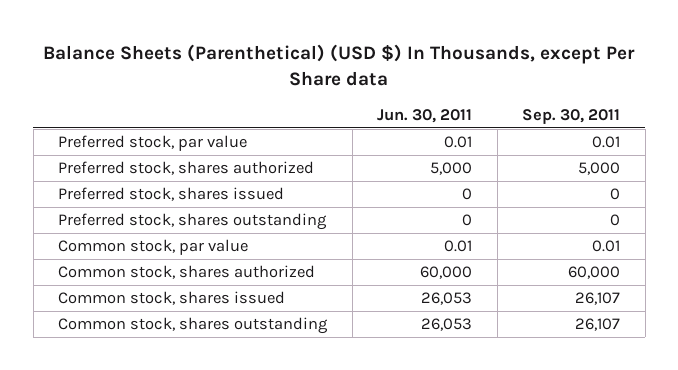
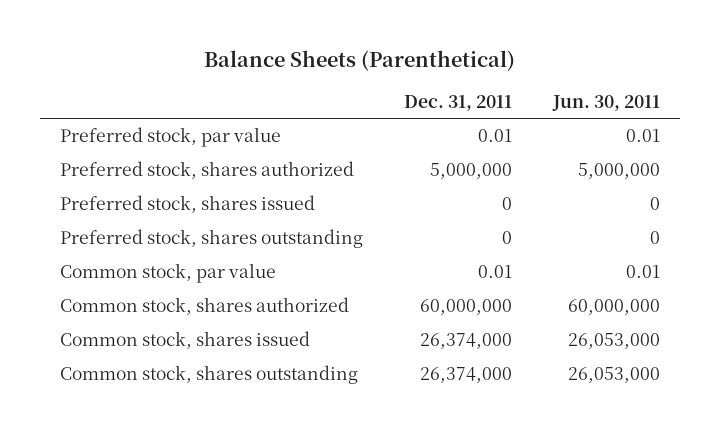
- Balance Sheets (Parenthetical) (USD $) In Thousands, except Per Share data
+ Balance Sheets (Parenthetical)
- | Jun. 30, 2011 | Sep. 30, 2011
+ | Dec. 31, 2011 | Jun. 30, 2011
- Preferred stock, shares authorized | 5,000 | 5,000
+ Preferred stock, shares authorized | 5,000,000 | 5,000,000
- Common stock, shares authorized | 60,000 | 60,000
- Common stock, shares issued | 26,053 | 26,107
- Common stock, shares outstanding | 26,053 | 26,107
+ Common stock, shares authorized | 60,000,000 | 60,000,000
+ Common stock, shares issued | 26,374,000 | 26,053,000
+ Common stock, shares outstanding | 26,374,000 | 26,053,000

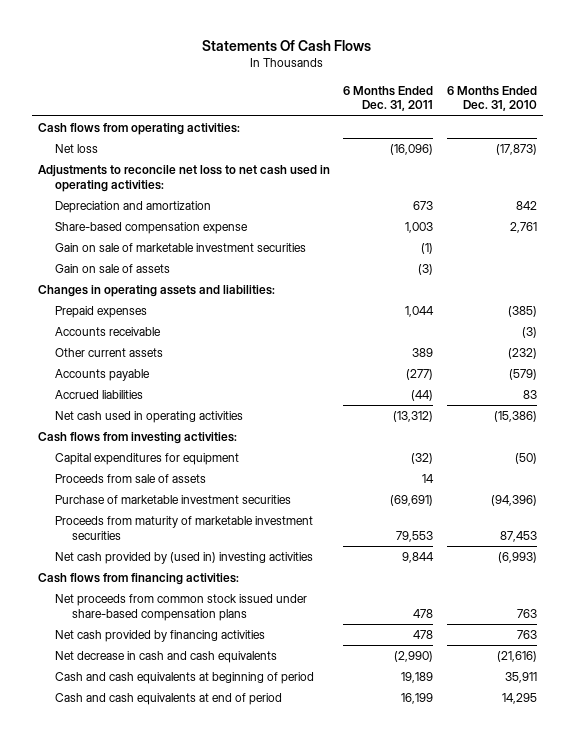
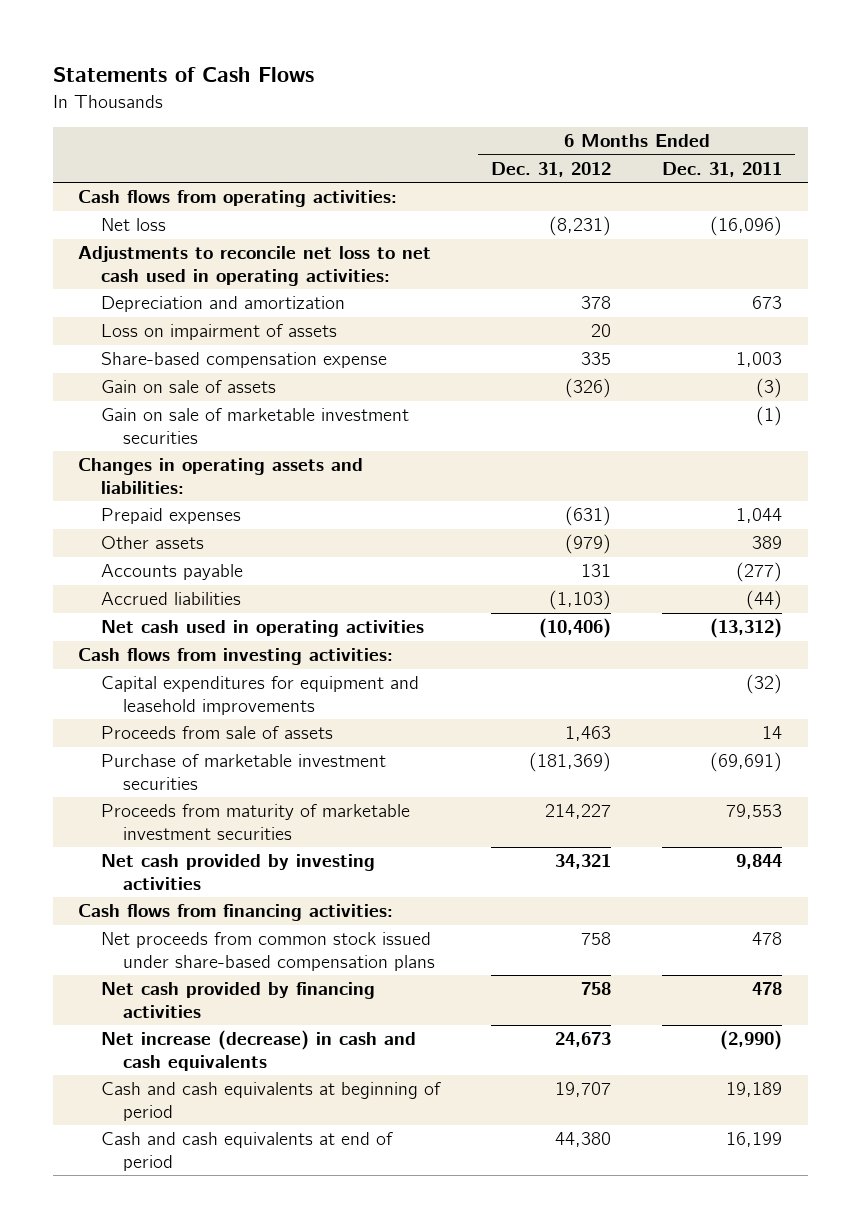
- Statements Of Cash Flows
+ Statements of Cash Flows
- | 6 Months Ended Dec. 31, 2011 | 6 Months Ended Dec. 31, 2010
+ | 6 Months Ended Dec. 31, 2012 | 6 Months Ended Dec. 31, 2011
+ Loss on impairment of assets | 20 |
moved down: Gain on sale of marketable investment securities | | (1)
- Accounts receivable | | (3)
- Other current assets | 389 | (232)
+ Other assets | (979) | 389
- Capital expenditures for equipment | (32) | (50)
+ Capital expenditures for equipment and leasehold improvements | | (32)
- Net cash provided by (used in) investing activities | 9,844 | (6,993)
+ Net cash provided by investing activities | 34,321 | 9,844
- Net decrease in cash and cash equivalents | (2,990) | (21,616)
+ Net increase (decrease) in cash and cash equivalents | 24,673 | (2,990)

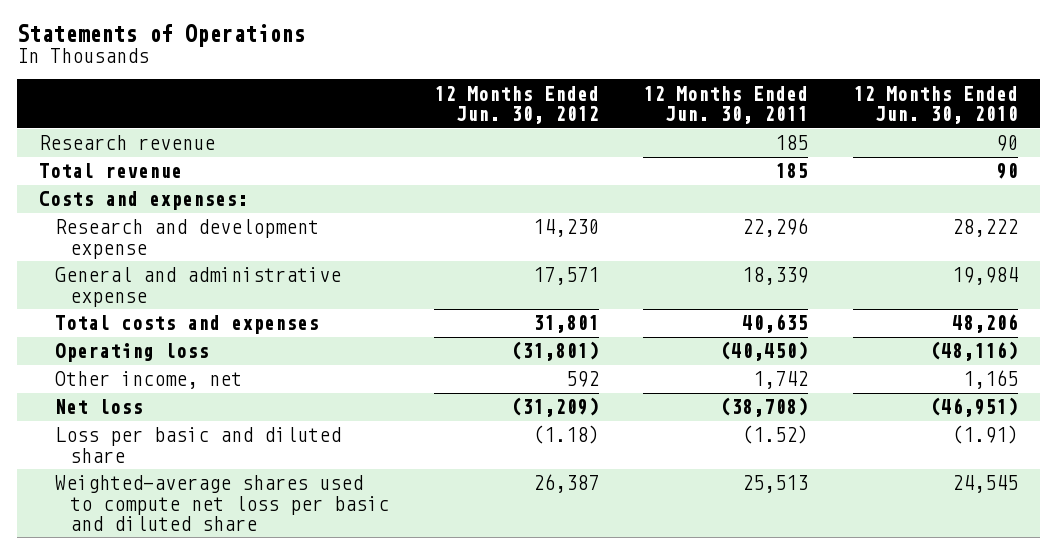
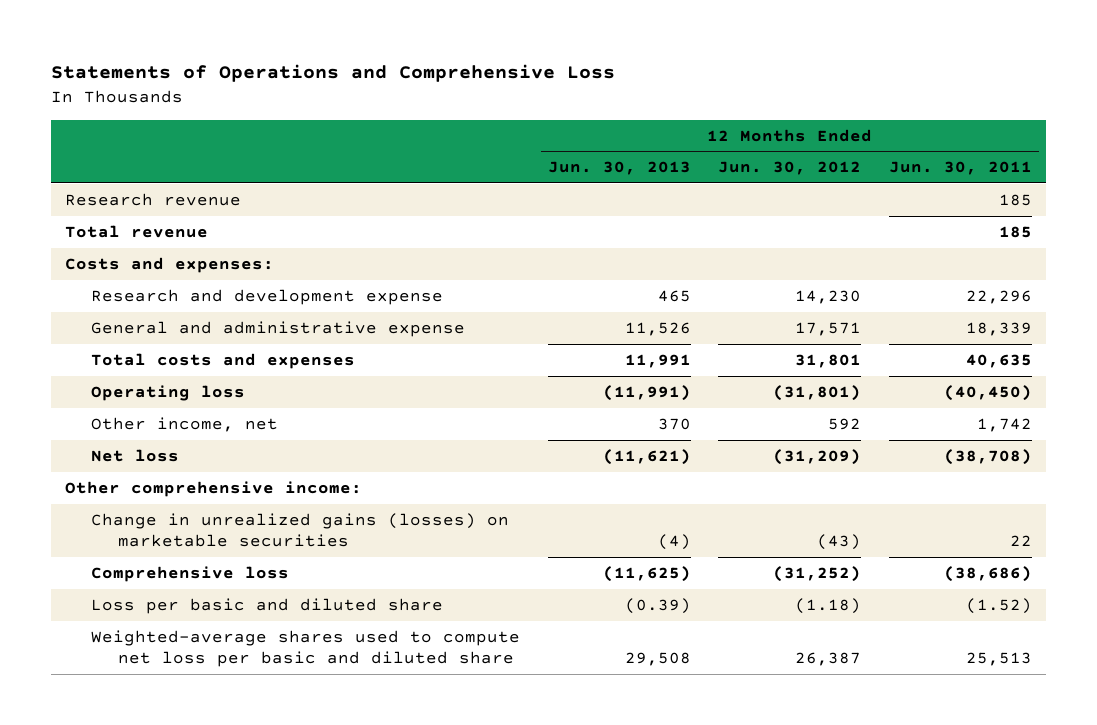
- Statements of Operations
+ Statements of Operations and Comprehensive Loss
- | 12 Months Ended Jun. 30, 2012 | 12 Months Ended Jun. 30, 2011 | 12 Months Ended Jun. 30, 2010
+ | 12 Months Ended Jun. 30, 2013 | 12 Months Ended Jun. 30, 2012 | 12 Months Ended Jun. 30, 2011
+ Other comprehensive income:
+ Change in unrealized gains (losses) on marketable securities | (4) | (43) | 22
+ Comprehensive loss | (11,625) | (31,252) | (38,686)

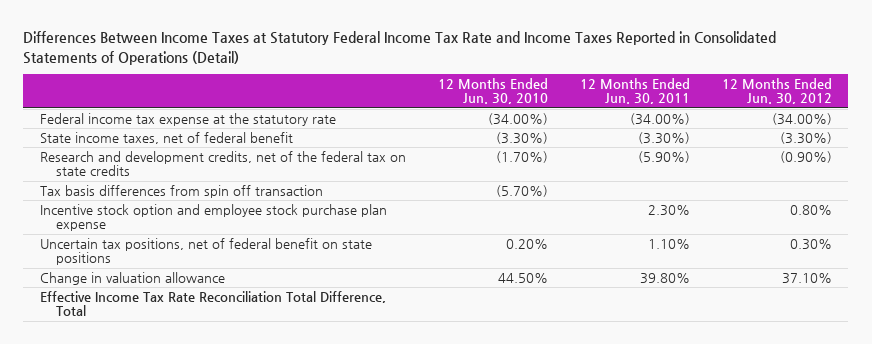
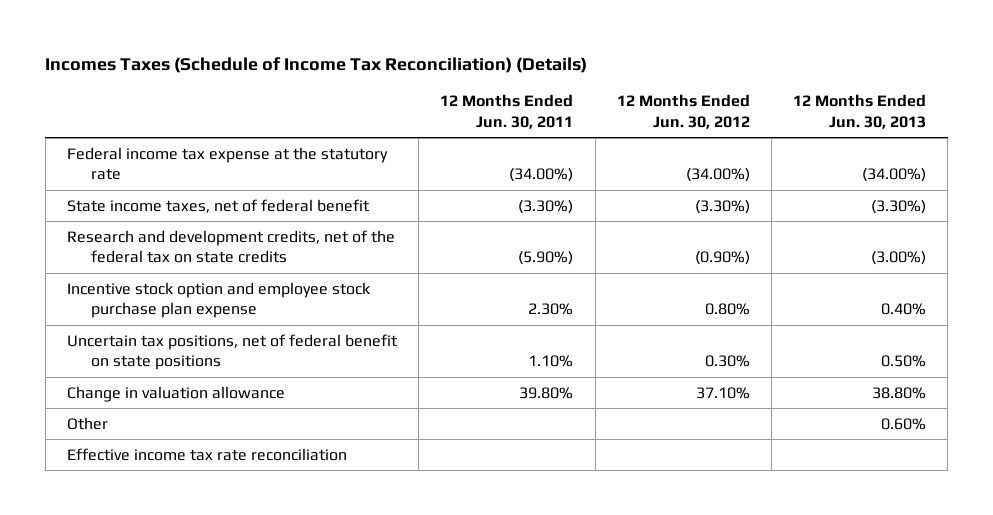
- Differences Between Income Taxes at Statutory Federal Income Tax Rate and Income Taxes Reported in Consolidated Statements of Operations (Detail)
+ Incomes Taxes (Schedule of Income Tax Reconciliation) (Details)
- | 12 Months Ended Jun. 30, 2010 | 12 Months Ended Jun. 30, 2011 | 12 Months Ended Jun. 30, 2012
+ | 12 Months Ended Jun. 30, 2011 | 12 Months Ended Jun. 30, 2012 | 12 Months Ended Jun. 30, 2013
- Tax basis differences from spin off transaction | (5.70%) | |
- Effective Income Tax Rate Reconciliation Total Difference, Total
+ Other | | | 0.60%
+ Effective income tax rate reconciliation

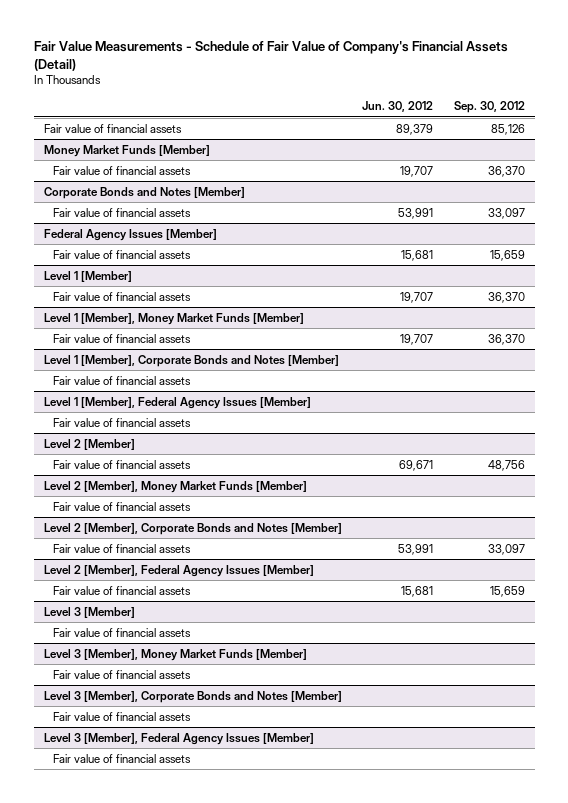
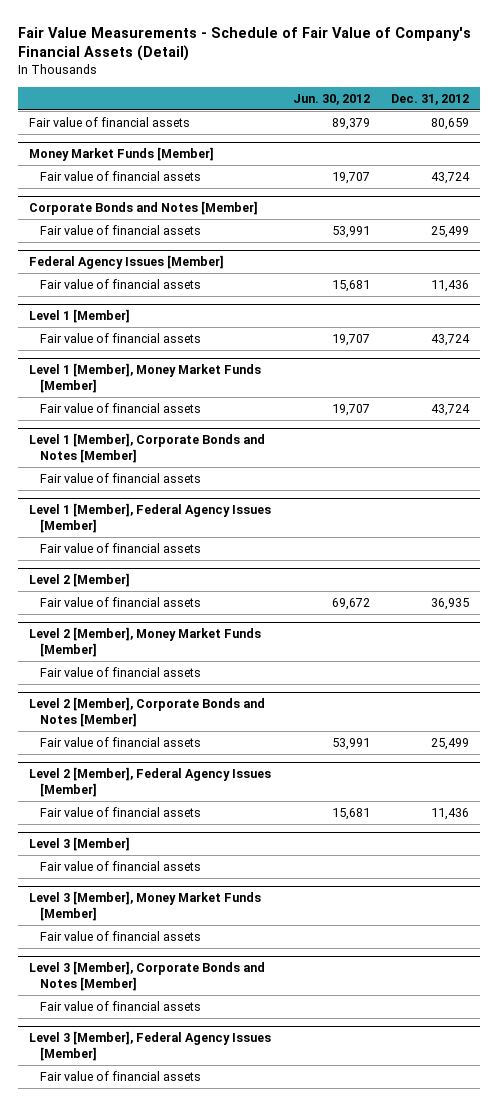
- | Jun. 30, 2012 | Sep. 30, 2012
+ | Jun. 30, 2012 | Dec. 31, 2012
@ Level 2 [Member]
- Fair value of financial assets | 69,671 | 48,756
+ Fair value of financial assets | 69,672 | 36,935

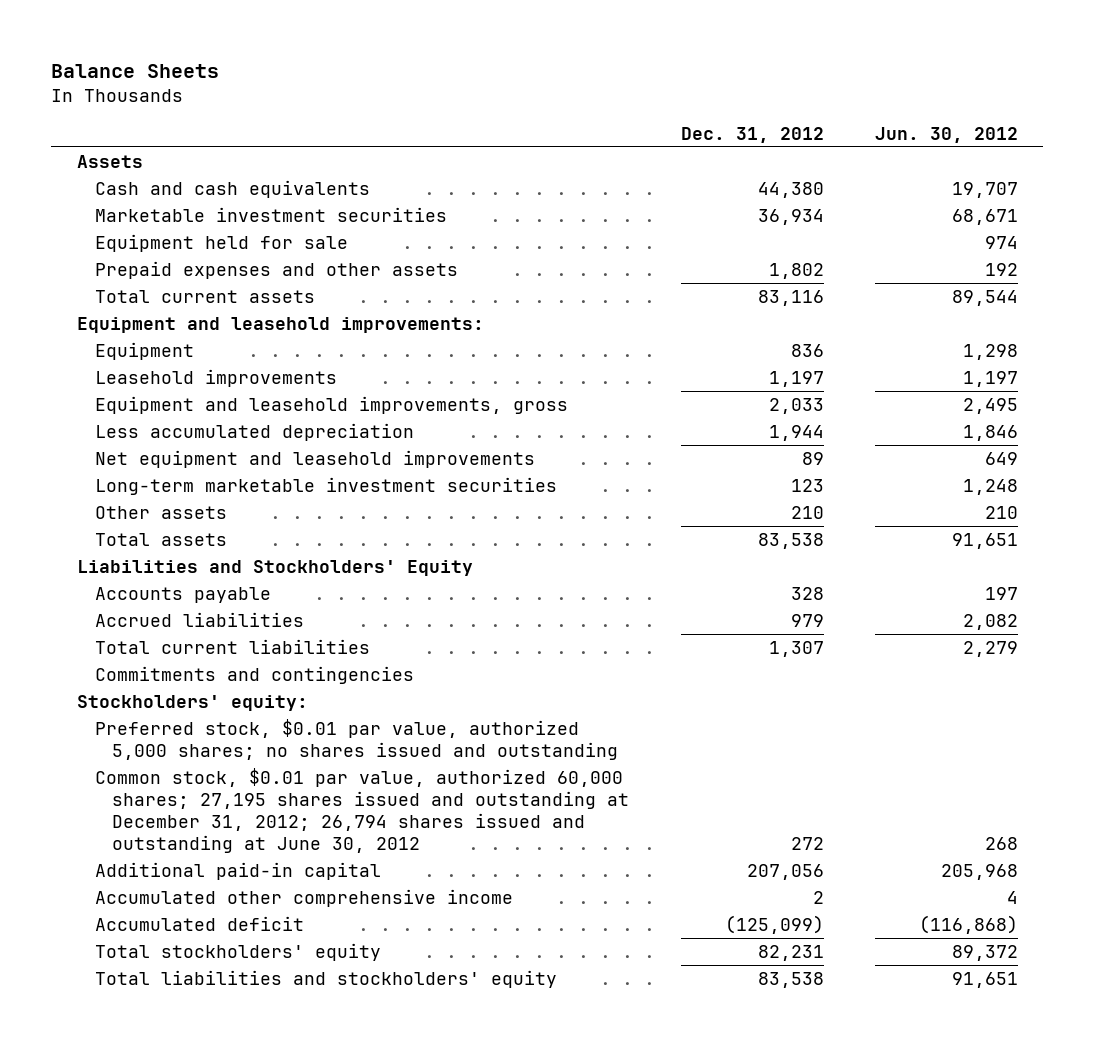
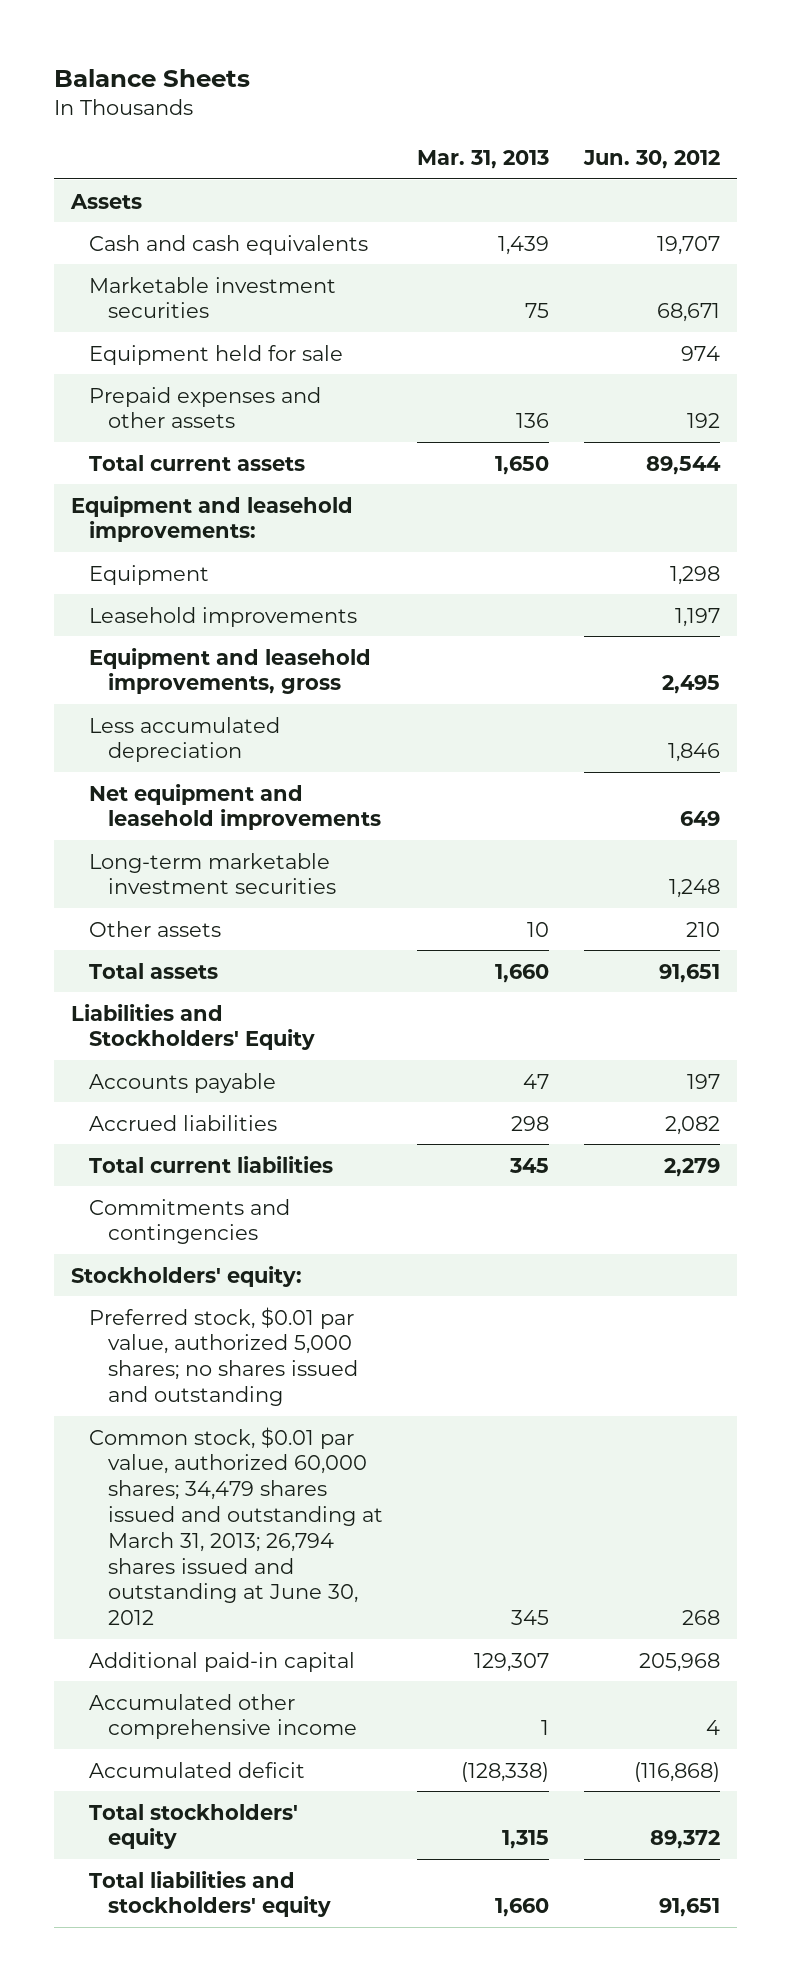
- | Dec. 31, 2012 | Jun. 30, 2012
+ | Mar. 31, 2013 | Jun. 30, 2012
- Common stock, $0.01 par value, authorized 60,000 shares; 27,195 shares issued and outstanding at December 31, 2012; 26,794 shares issued and outstanding at June 30, 2012 | 272 | 268
+ Common stock, $0.01 par value, authorized 60,000 shares; 34,479 shares issued and outstanding at March 31, 2013; 26,794 shares issued and outstanding at June 30, 2012 | 345 | 268

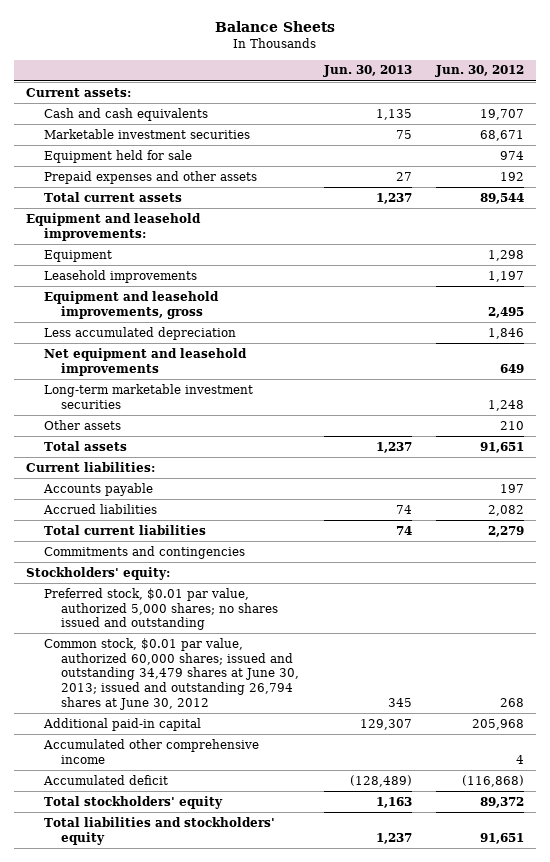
- | Mar. 31, 2013 | Jun. 30, 2012
+ | Jun. 30, 2013 | Jun. 30, 2012
- Assets
+ Current assets:
- Liabilities and Stockholders' Equity
+ Current liabilities:
- Common stock, $0.01 par value, authorized 60,000 shares; 34,479 shares issued and outstanding at March 31, 2013; 26,794 shares issued and outstanding at June 30, 2012 | 345 | 268
+ Common stock, $0.01 par value, authorized 60,000 shares; issued and outstanding 34,479 shares at June 30, 2013; issued and outstanding 26,794 shares at June 30, 2012 | 345 | 268

